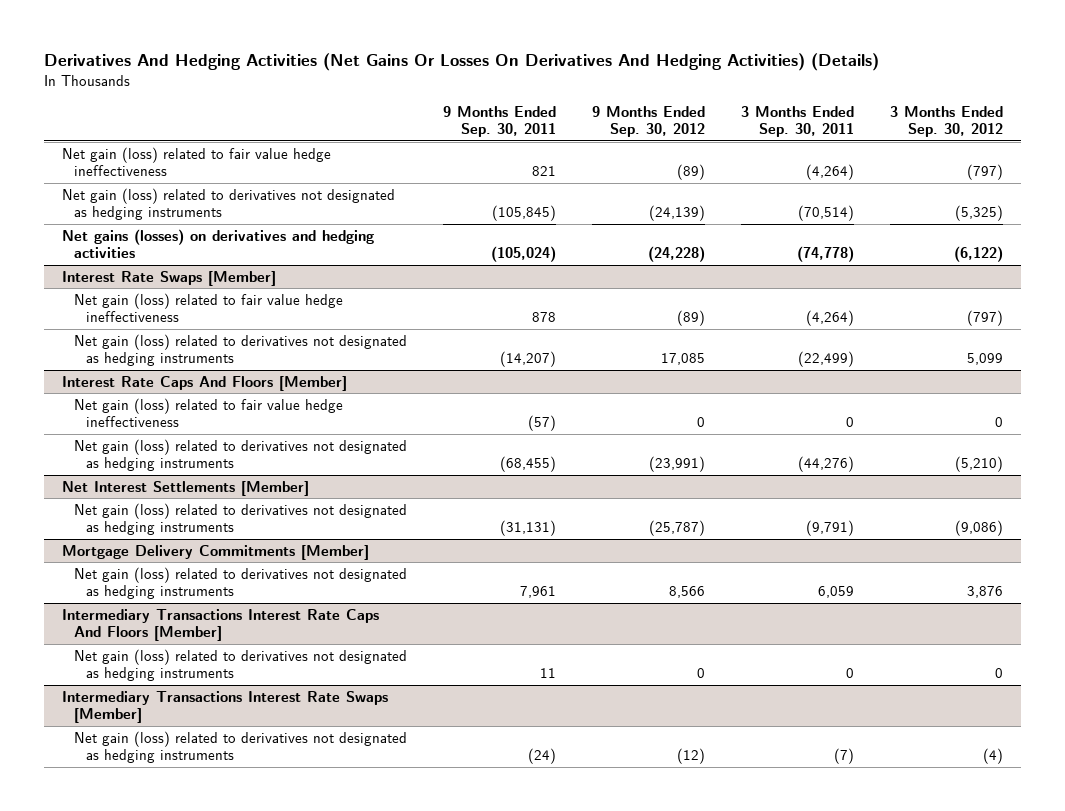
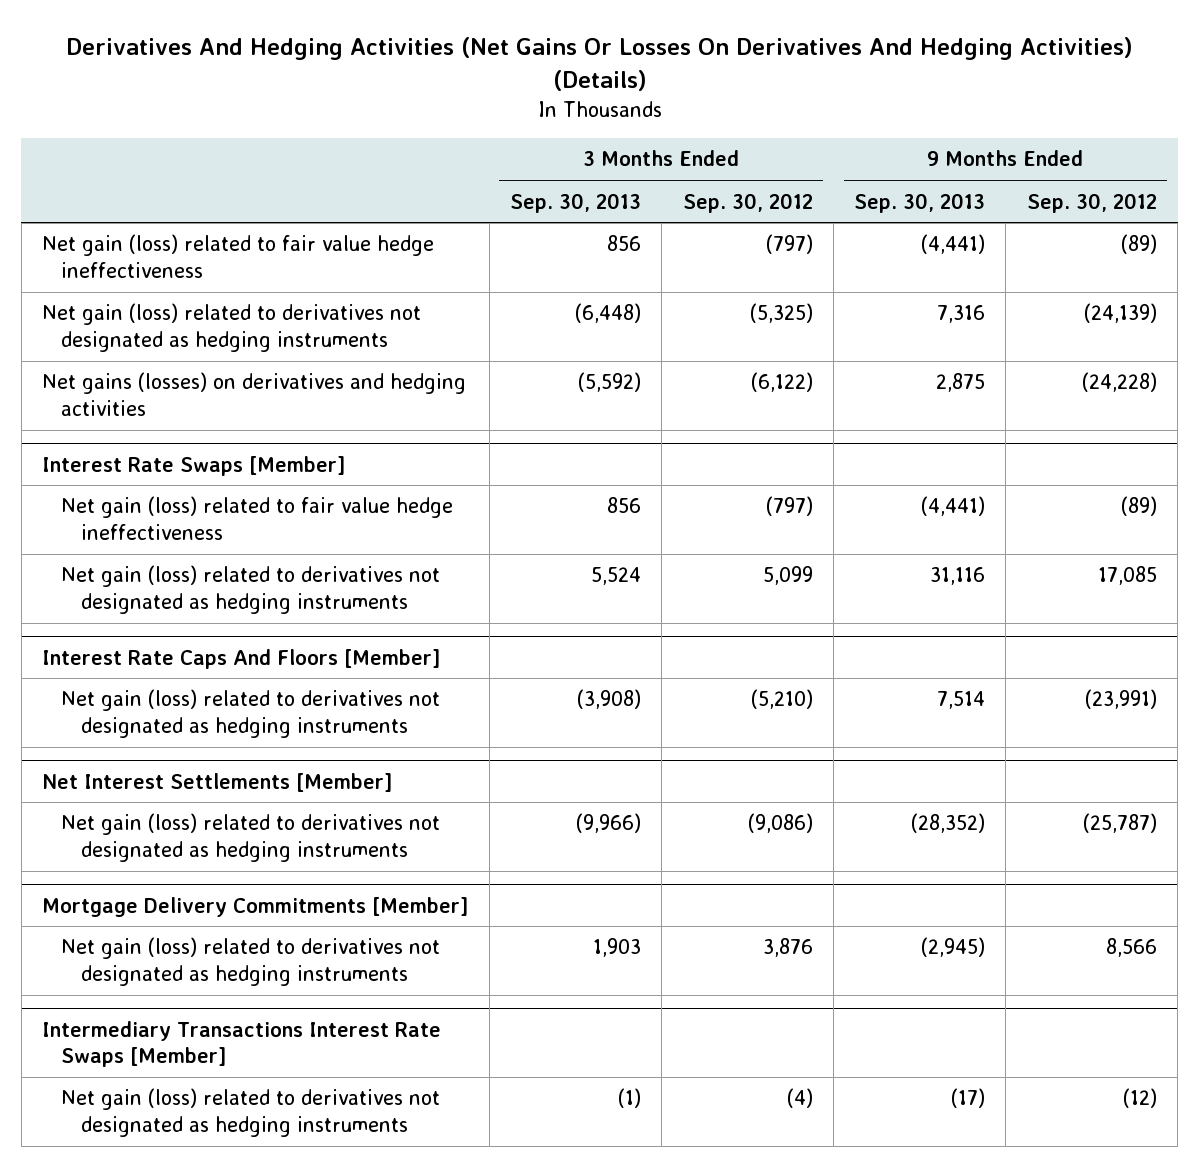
- | 9 Months Ended Sep. 30, 2011 | 9 Months Ended Sep. 30, 2012 | 3 Months Ended Sep. 30, 2011 | 3 Months Ended Sep. 30, 2012
+ | 3 Months Ended Sep. 30, 2013 | 3 Months Ended Sep. 30, 2012 | 9 Months Ended Sep. 30, 2013 | 9 Months Ended Sep. 30, 2012
@ Interest Rate Caps And Floors [Member]
- Net gain (loss) related to fair value hedge ineffectiveness | (57) | 0 | 0 | 0
- Intermediary Transactions Interest Rate Caps And Floors [Member]
- Net gain (loss) related to derivatives not designated as hedging instruments | 11 | 0 | 0 | 0

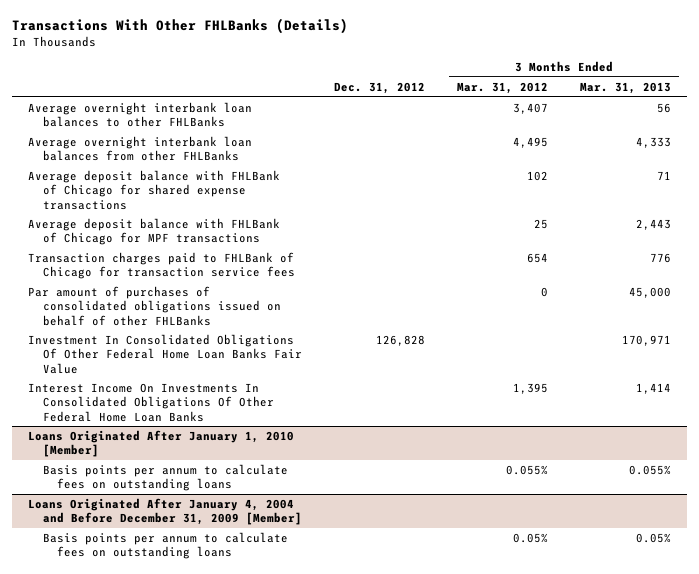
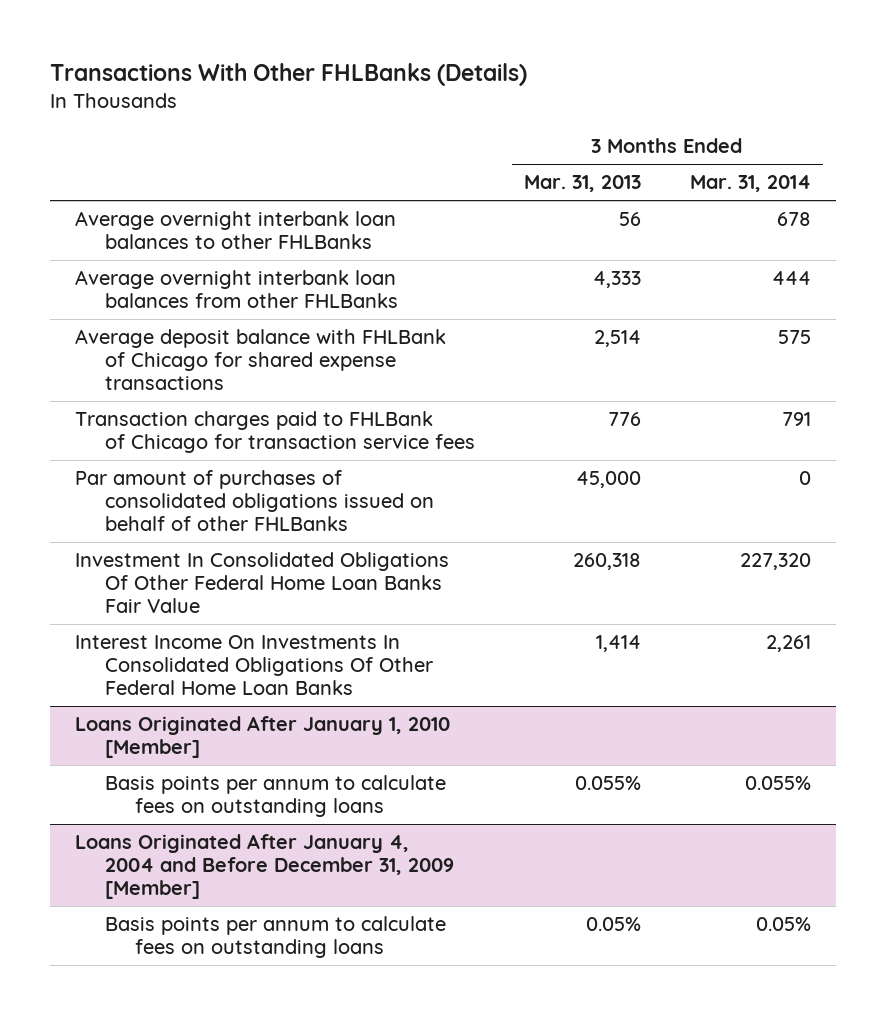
- | Dec. 31, 2012 | 3 Months Ended Mar. 31, 2012 | 3 Months Ended Mar. 31, 2013
+ | 3 Months Ended Mar. 31, 2013 | 3 Months Ended Mar. 31, 2014
- Average deposit balance with FHLBank of Chicago for shared expense transactions | | 102 | 71
- Average deposit balance with FHLBank of Chicago for MPF transactions | | 25 | 2,443
+ Average deposit balance with FHLBank of Chicago for shared expense transactions | 2,514 | 575
- Investment In Consolidated Obligations Of Other Federal Home Loan Banks Fair Value | 126,828 | | 170,971
+ Investment In Consolidated Obligations Of Other Federal Home Loan Banks Fair Value | 260,318 | 227,320

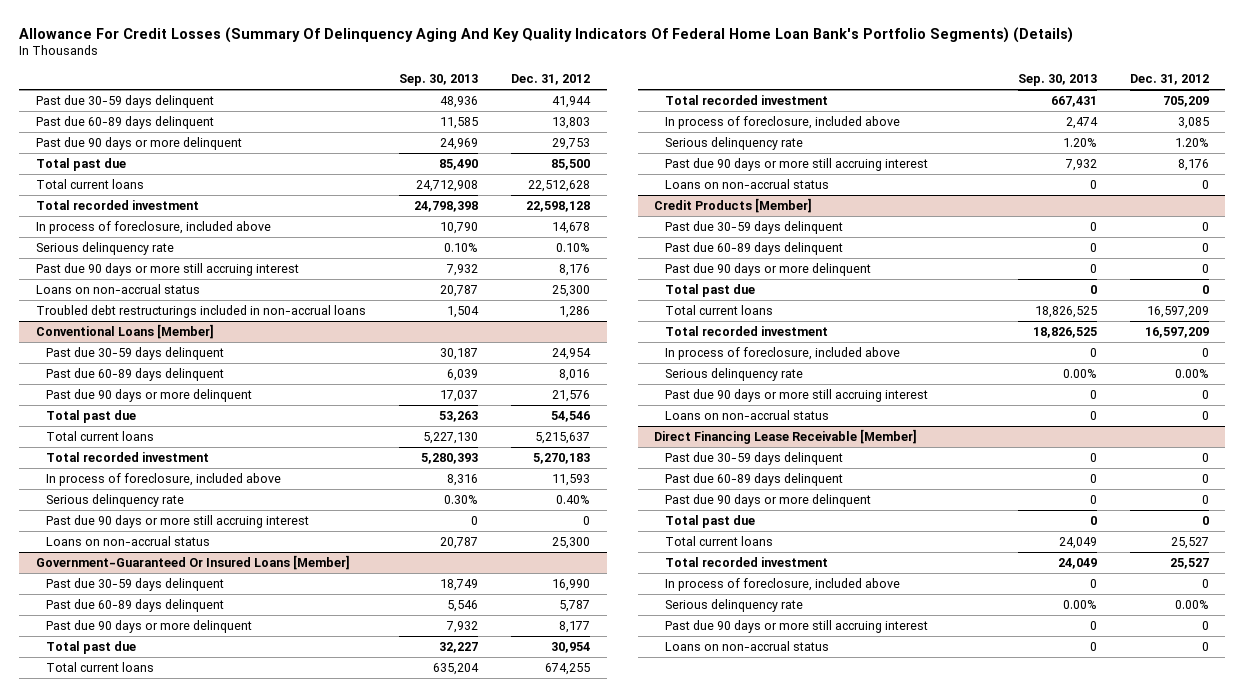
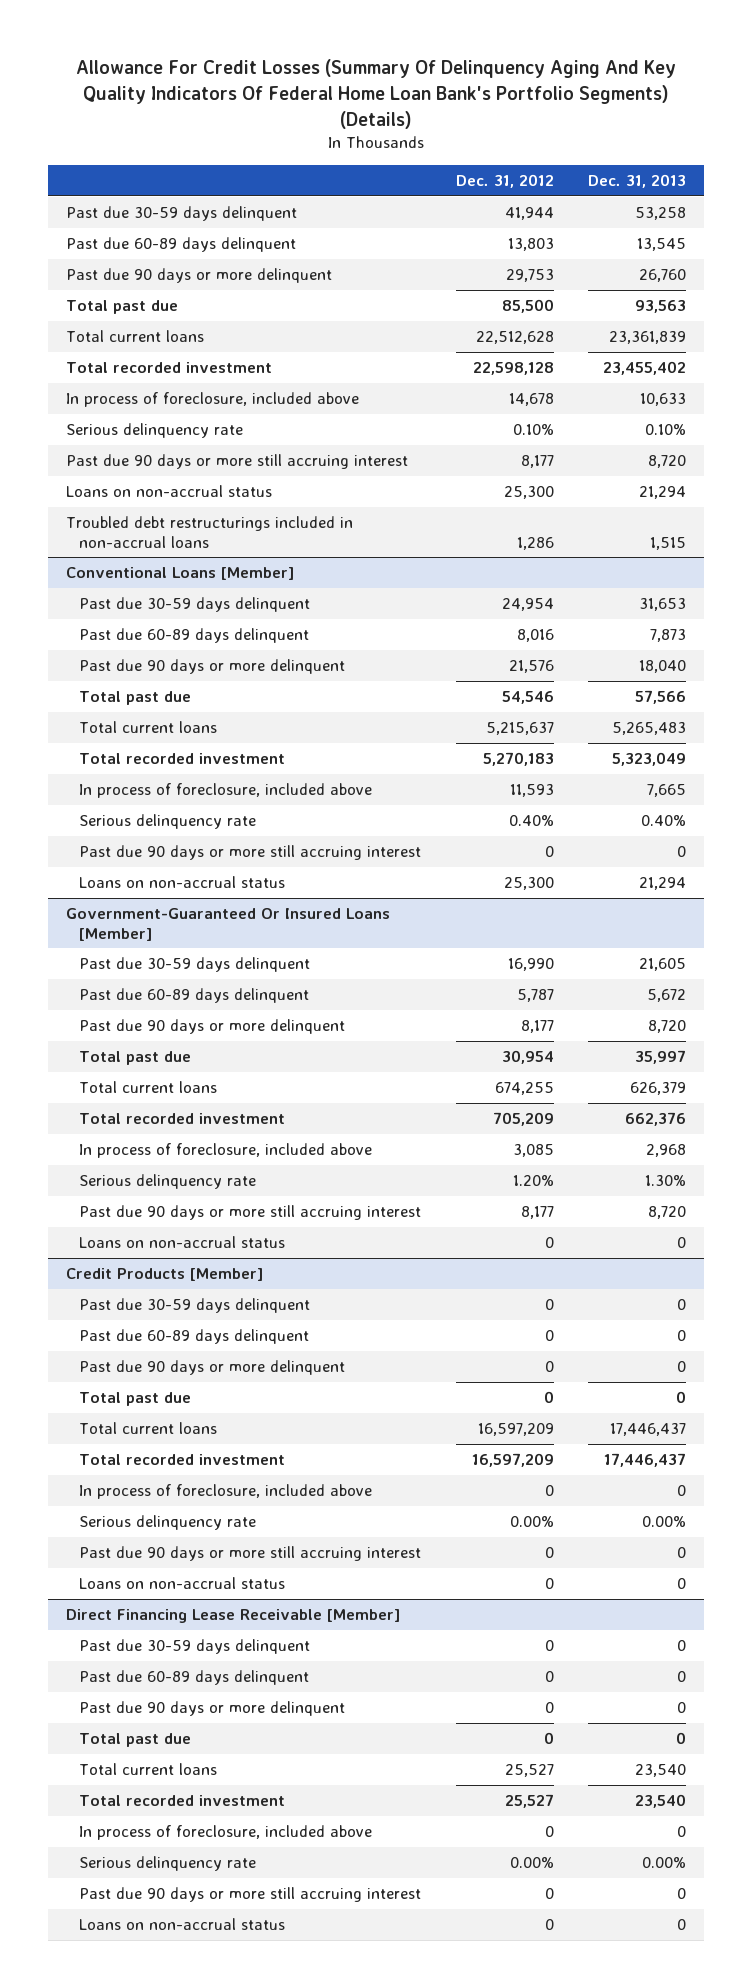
- | Sep. 30, 2013 | Dec. 31, 2012
+ | Dec. 31, 2012 | Dec. 31, 2013
- Past due 90 days or more still accruing interest | 7,932 | 8,176
+ Past due 90 days or more still accruing interest | 8,177 | 8,720
@ Government-Guaranteed Or Insured Loans [Member]
- Past due 90 days or more still accruing interest | 7,932 | 8,176
+ Past due 90 days or more still accruing interest | 8,177 | 8,720

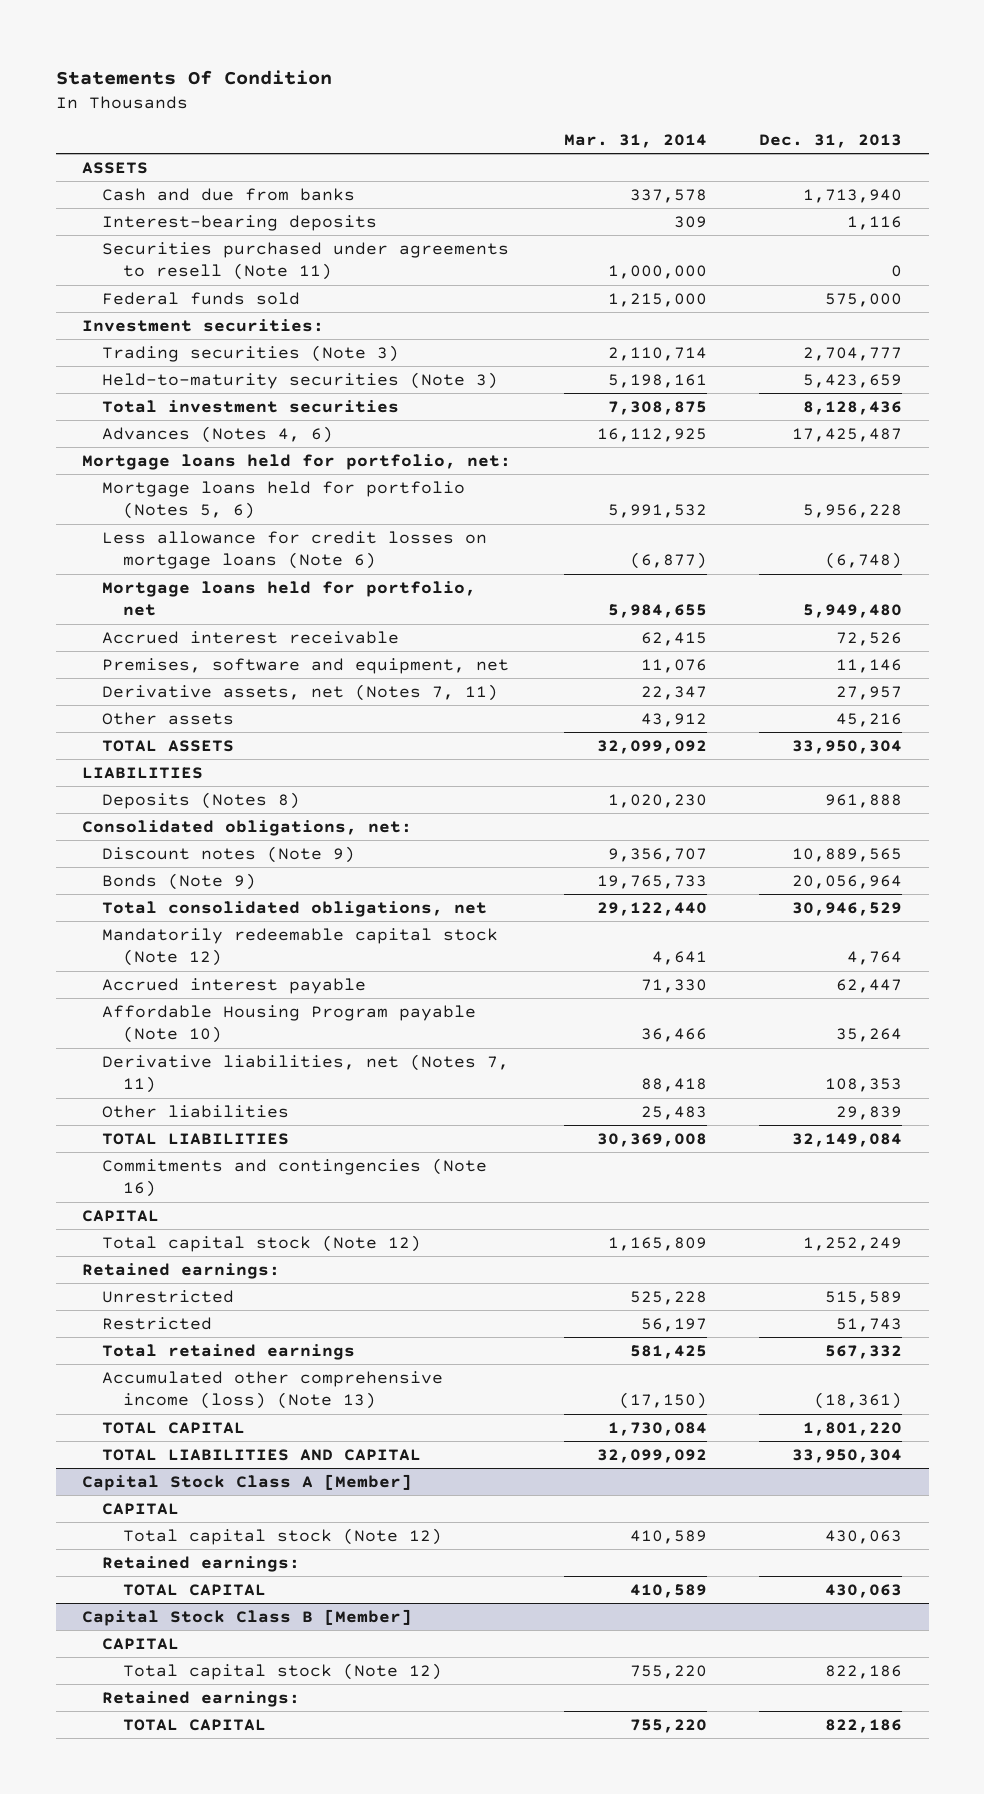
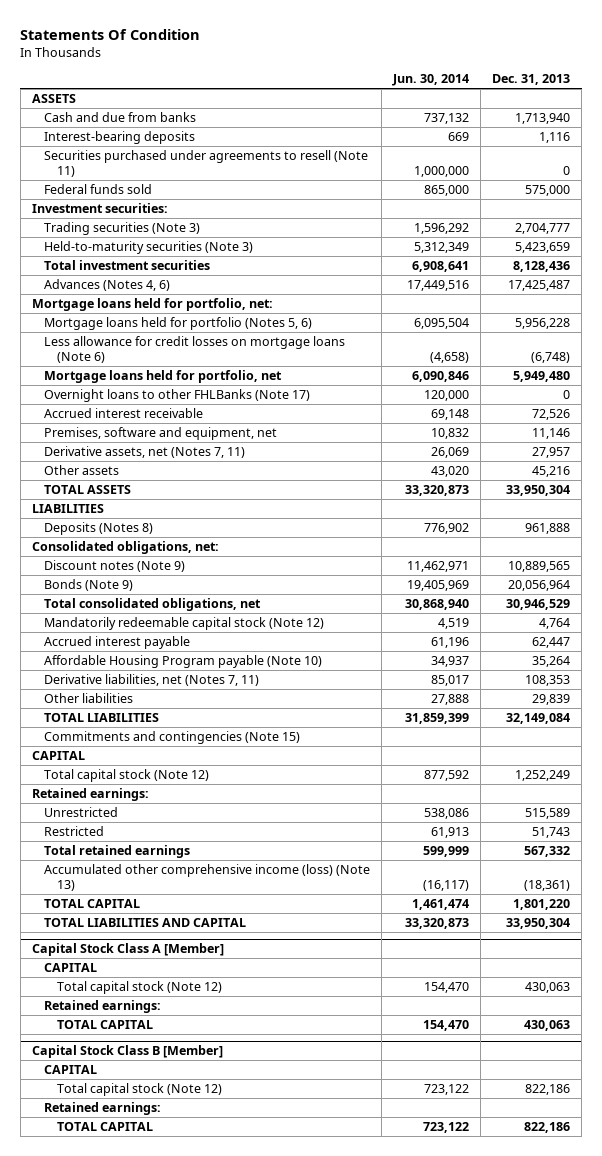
- | Mar. 31, 2014 | Dec. 31, 2013
+ | Jun. 30, 2014 | Dec. 31, 2013
+ Overnight loans to other FHLBanks (Note 17) | 120,000 | 0
- Commitments and contingencies (Note 16)
+ Commitments and contingencies (Note 15)

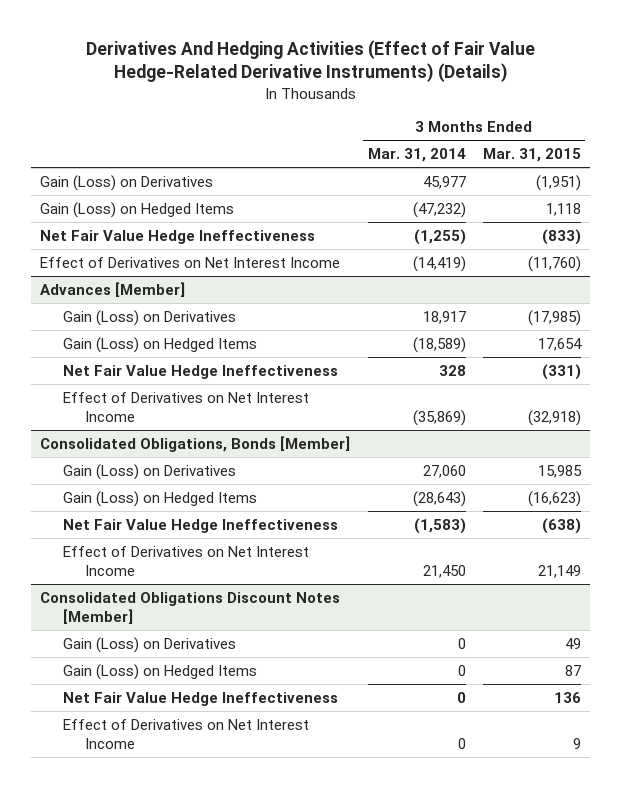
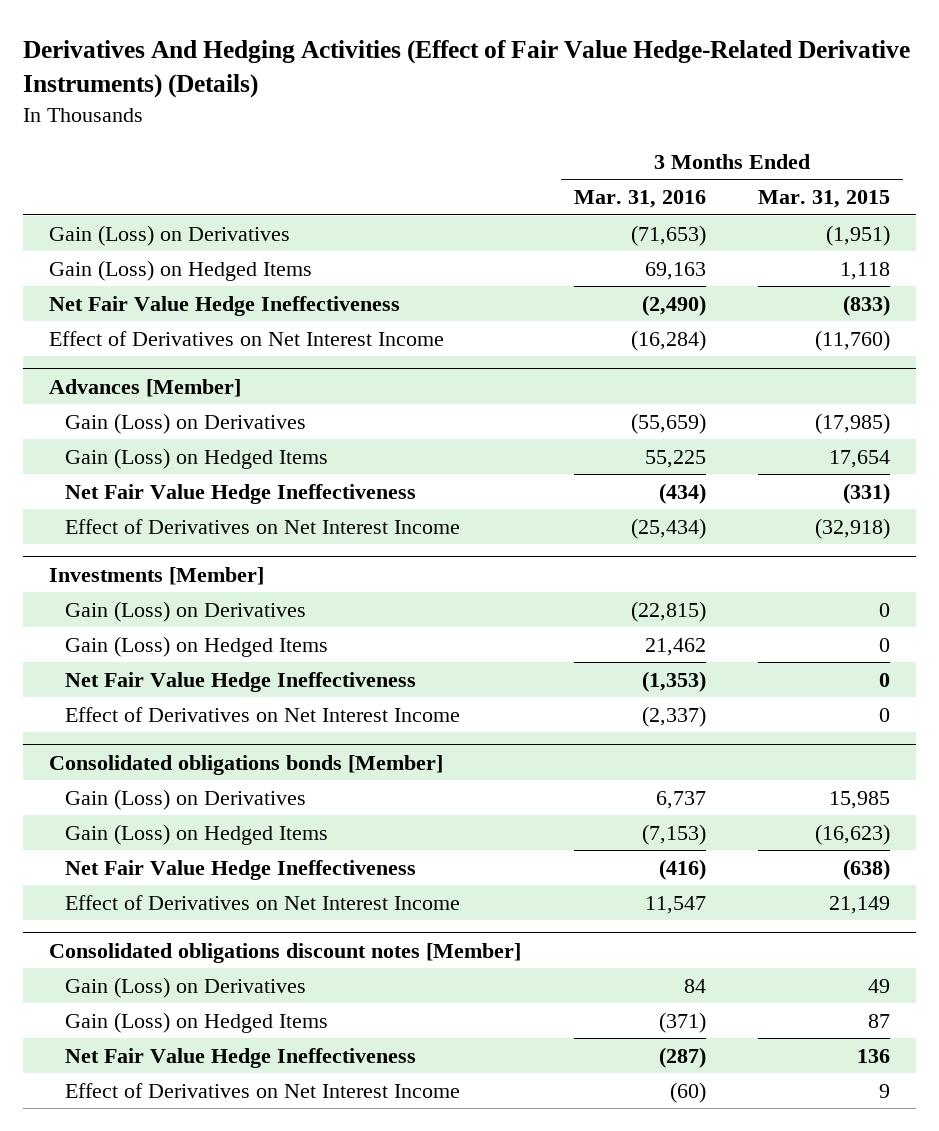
- | 3 Months Ended Mar. 31, 2014 | 3 Months Ended Mar. 31, 2015
+ | 3 Months Ended Mar. 31, 2016 | 3 Months Ended Mar. 31, 2015
- Consolidated Obligations, Bonds [Member]
+ Investments [Member]
+ Gain (Loss) on Derivatives | (22,815) | 0
+ Gain (Loss) on Hedged Items | 21,462 | 0
+ Net Fair Value Hedge Ineffectiveness | (1,353) | 0
+ Effect of Derivatives on Net Interest Income | (2,337) | 0
+ Consolidated obligations bonds [Member]
- Consolidated Obligations Discount Notes [Member]
+ Consolidated obligations discount notes [Member]

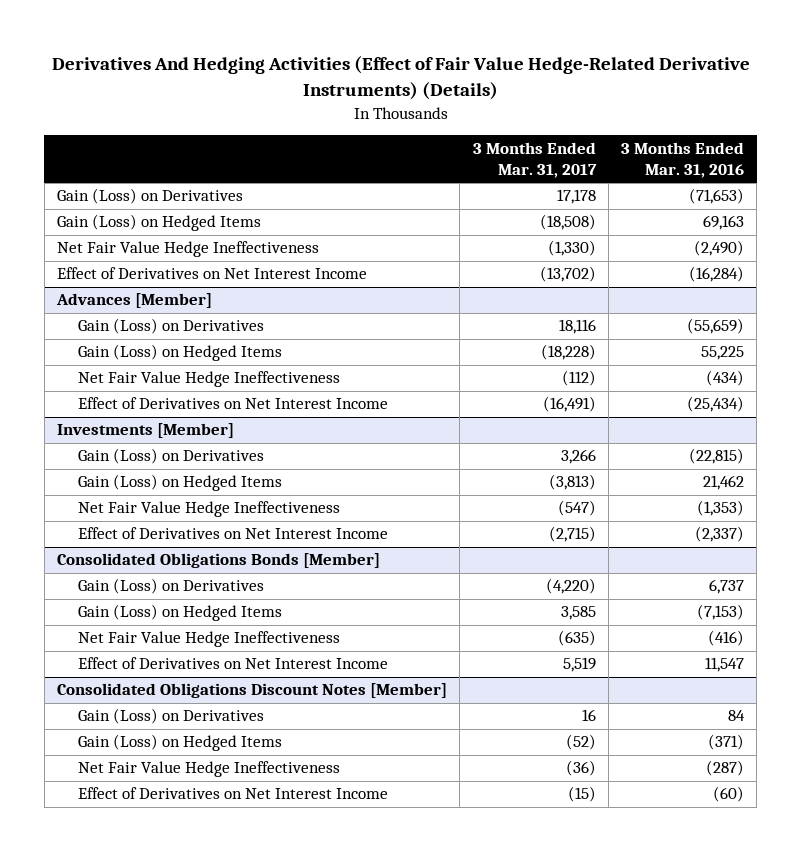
- | 3 Months Ended Mar. 31, 2016 | 3 Months Ended Mar. 31, 2015
+ | 3 Months Ended Mar. 31, 2017 | 3 Months Ended Mar. 31, 2016
- Consolidated obligations bonds [Member]
+ Consolidated Obligations Bonds [Member]
- Consolidated obligations discount notes [Member]
+ Consolidated Obligations Discount Notes [Member]

